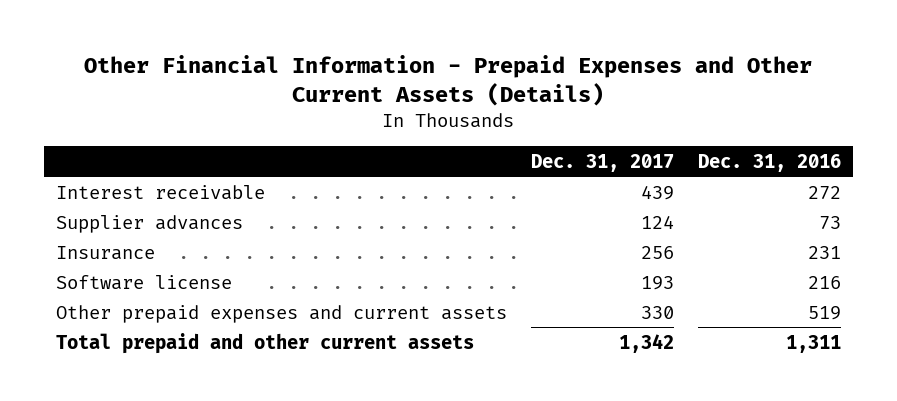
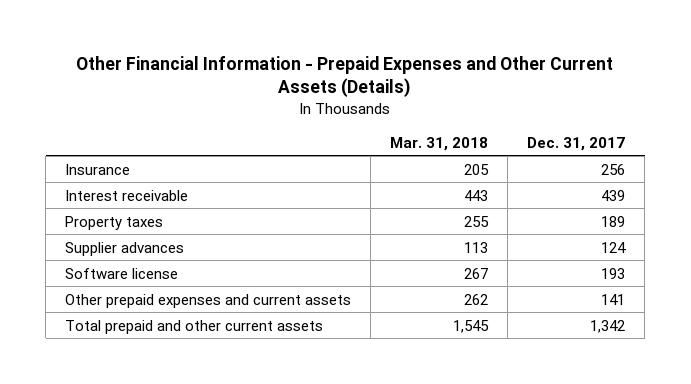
- | Dec. 31, 2017 | Dec. 31, 2016
+ | Mar. 31, 2018 | Dec. 31, 2017
moved up: Insurance | 205 | 256
+ Property taxes | 255 | 189
- Other prepaid expenses and current assets | 330 | 519
+ Other prepaid expenses and current assets | 262 | 141

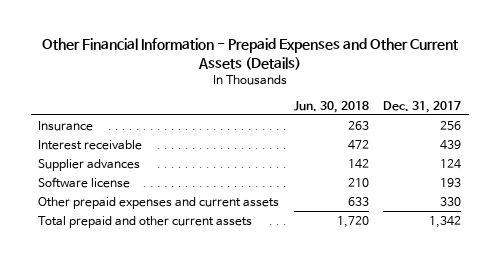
- | Mar. 31, 2018 | Dec. 31, 2017
+ | Jun. 30, 2018 | Dec. 31, 2017
- Property taxes | 255 | 189
- Other prepaid expenses and current assets | 262 | 141
+ Other prepaid expenses and current assets | 633 | 330

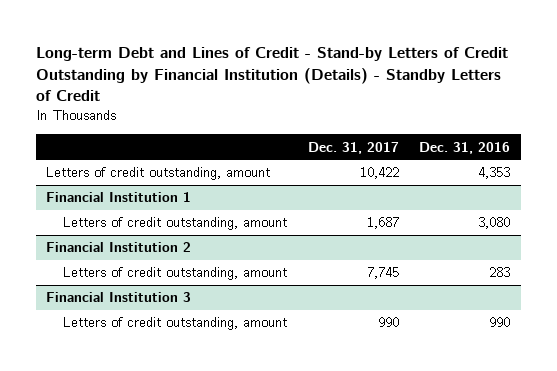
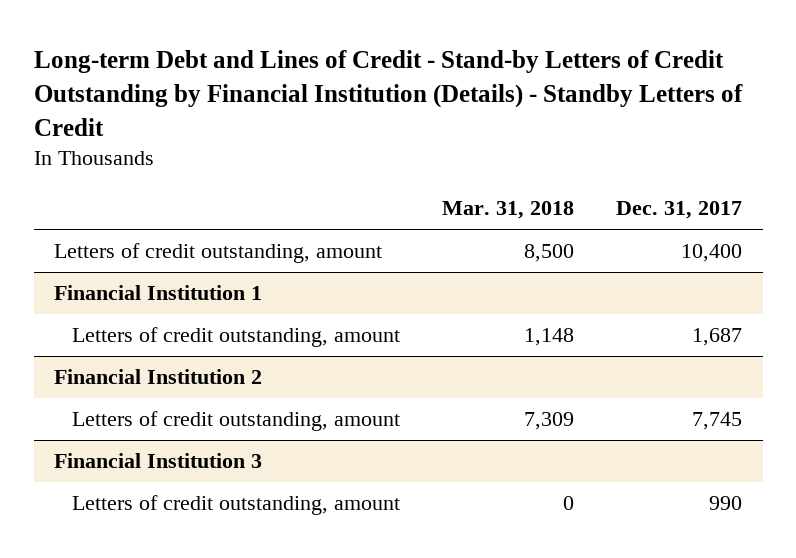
- | Dec. 31, 2017 | Dec. 31, 2016
+ | Mar. 31, 2018 | Dec. 31, 2017
- Letters of credit outstanding, amount | 10,422 | 4,353
+ Letters of credit outstanding, amount | 8,500 | 10,400

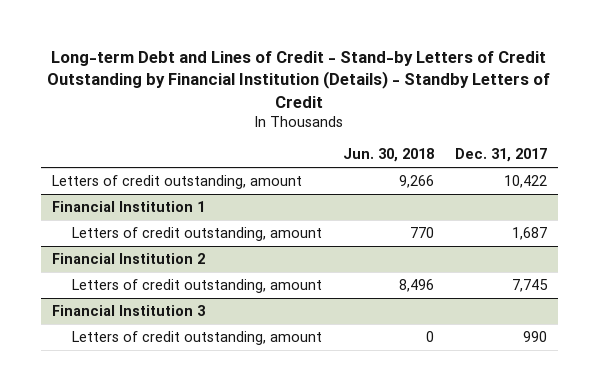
- | Mar. 31, 2018 | Dec. 31, 2017
+ | Jun. 30, 2018 | Dec. 31, 2017
- Letters of credit outstanding, amount | 8,500 | 10,400
+ Letters of credit outstanding, amount | 9,266 | 10,422

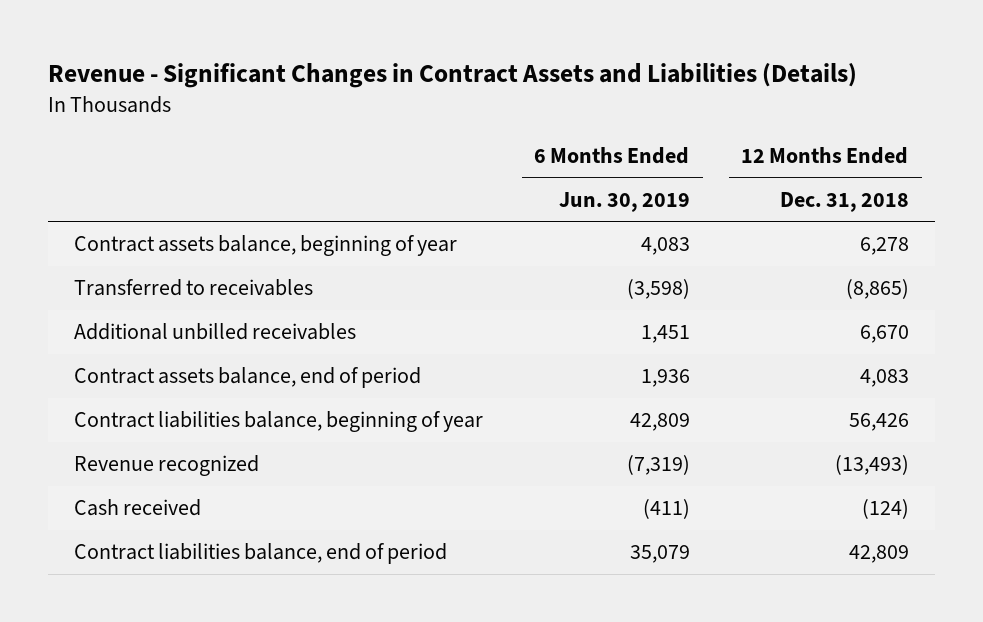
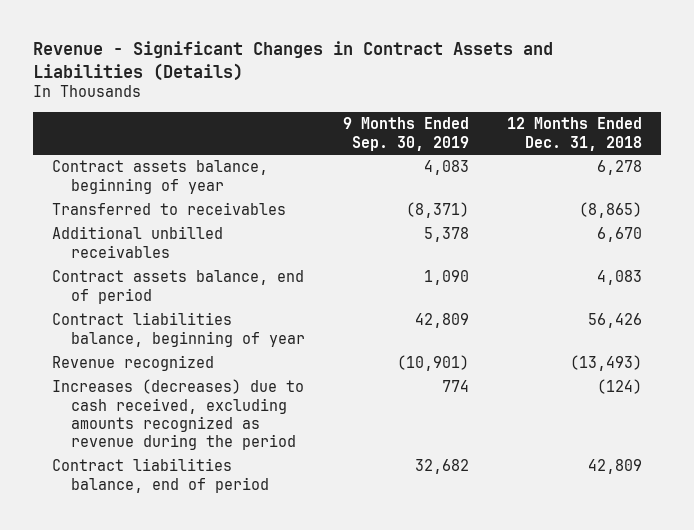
- | 6 Months Ended Jun. 30, 2019 | 12 Months Ended Dec. 31, 2018
+ | 9 Months Ended Sep. 30, 2019 | 12 Months Ended Dec. 31, 2018
- Cash received | (411) | (124)
+ Increases (decreases) due to cash received, excluding amounts recognized as revenue during the period | 774 | (124)

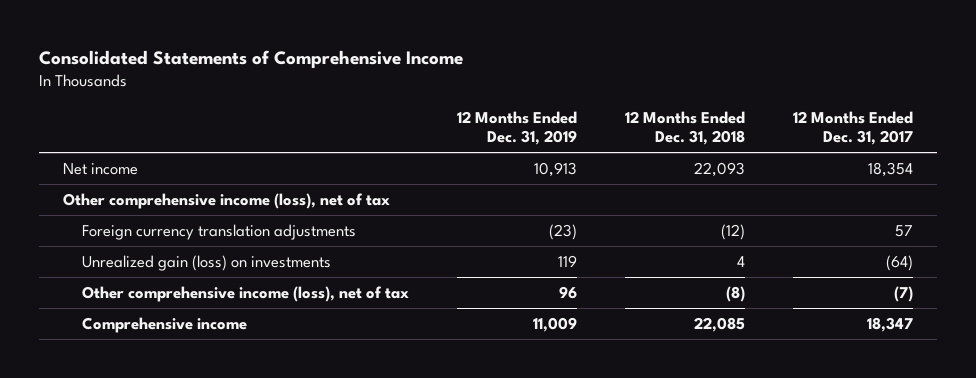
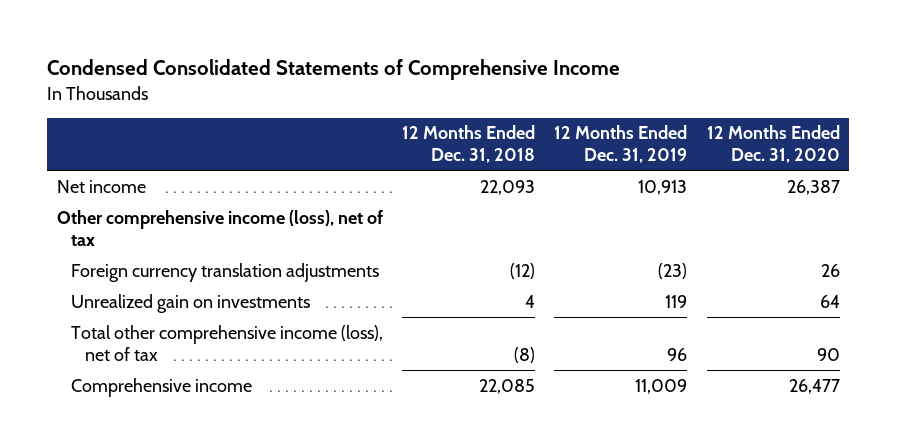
- Consolidated Statements of Comprehensive Income
+ Condensed Consolidated Statements of Comprehensive Income
- | 12 Months Ended Dec. 31, 2019 | 12 Months Ended Dec. 31, 2018 | 12 Months Ended Dec. 31, 2017
+ | 12 Months Ended Dec. 31, 2018 | 12 Months Ended Dec. 31, 2019 | 12 Months Ended Dec. 31, 2020
- Unrealized gain (loss) on investments | 119 | 4 | (64)
- Other comprehensive income (loss), net of tax | 96 | (8) | (7)
+ Unrealized gain on investments | 4 | 119 | 64
+ Total other comprehensive income (loss), net of tax | (8) | 96 | 90

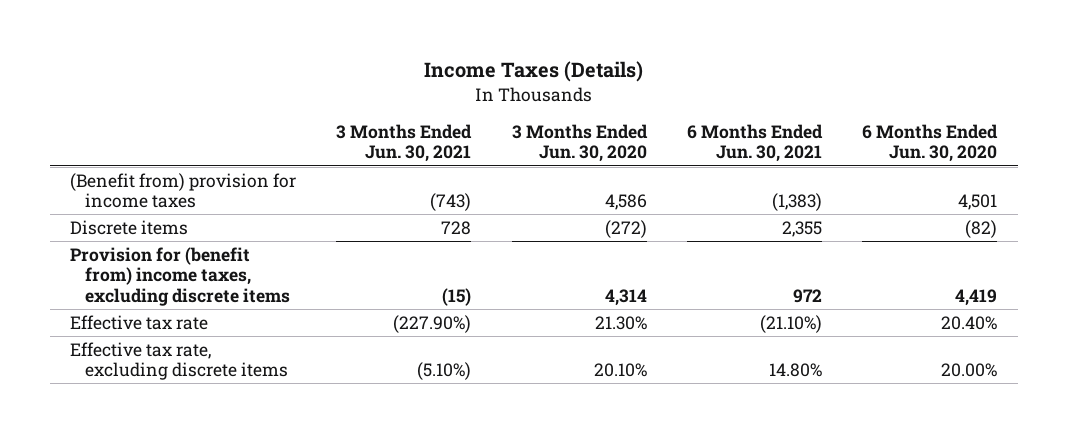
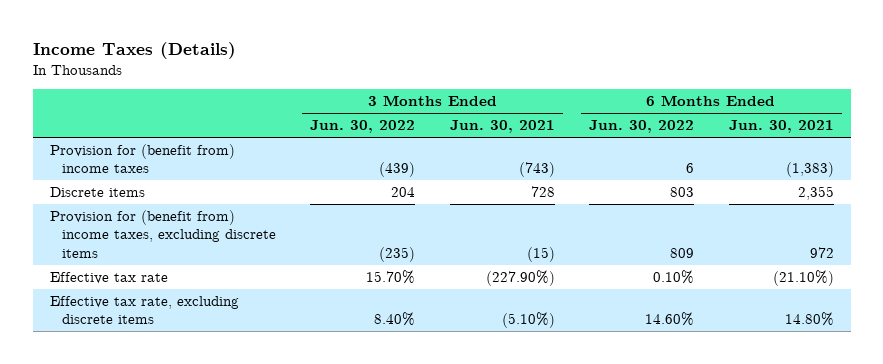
- | 3 Months Ended Jun. 30, 2021 | 3 Months Ended Jun. 30, 2020 | 6 Months Ended Jun. 30, 2021 | 6 Months Ended Jun. 30, 2020
+ | 3 Months Ended Jun. 30, 2022 | 3 Months Ended Jun. 30, 2021 | 6 Months Ended Jun. 30, 2022 | 6 Months Ended Jun. 30, 2021
- (Benefit from) provision for income taxes | (743) | 4,586 | (1,383) | 4,501
+ Provision for (benefit from) income taxes | (439) | (743) | 6 | (1,383)

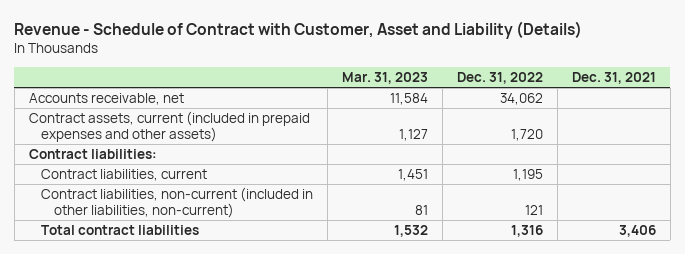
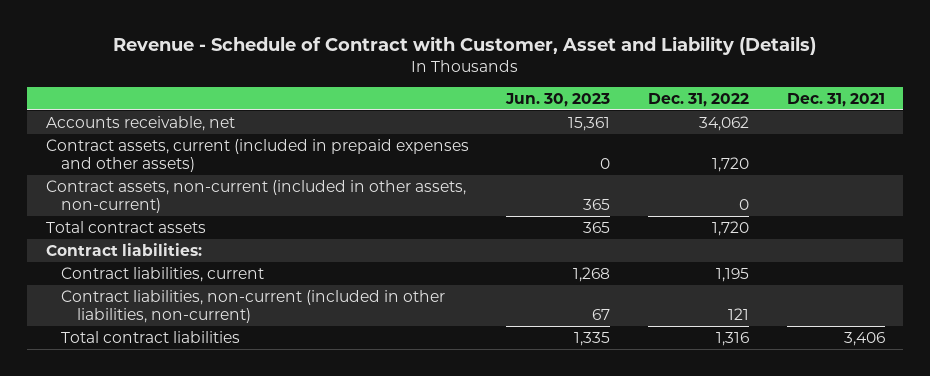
- | Mar. 31, 2023 | Dec. 31, 2022 | Dec. 31, 2021
+ | Jun. 30, 2023 | Dec. 31, 2022 | Dec. 31, 2021
+ Contract assets, non-current (included in other assets, non-current) | 365 | 0 |
+ Total contract assets | 365 | 1,720 |

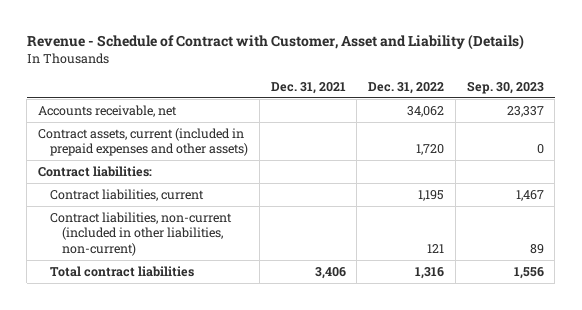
- | Jun. 30, 2023 | Dec. 31, 2022 | Dec. 31, 2021
+ | Dec. 31, 2021 | Dec. 31, 2022 | Sep. 30, 2023
- Contract assets, non-current (included in other assets, non-current) | 365 | 0 |
- Total contract assets | 365 | 1,720 |

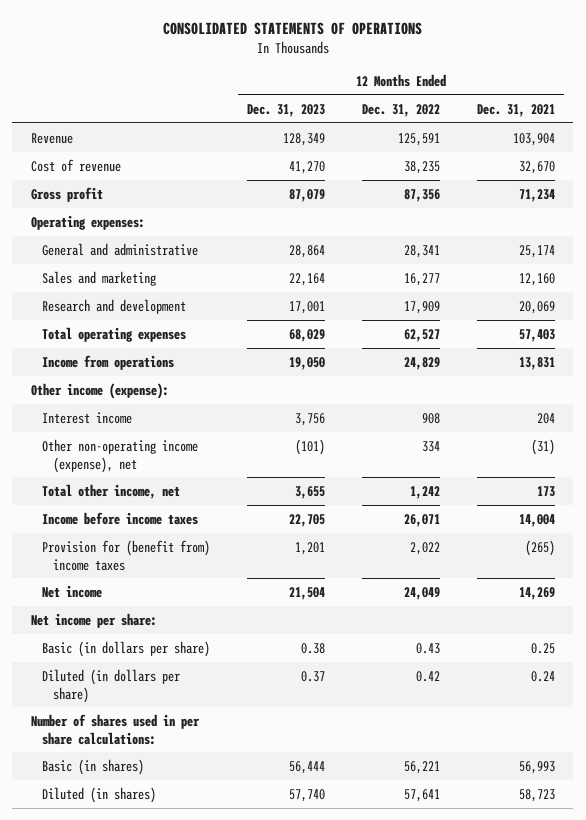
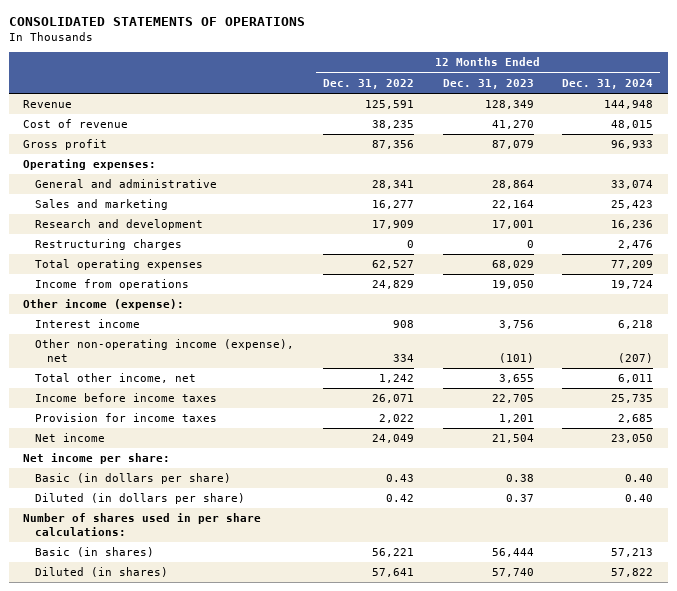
- | 12 Months Ended Dec. 31, 2023 | 12 Months Ended Dec. 31, 2022 | 12 Months Ended Dec. 31, 2021
+ | 12 Months Ended Dec. 31, 2022 | 12 Months Ended Dec. 31, 2023 | 12 Months Ended Dec. 31, 2024
+ Restructuring charges | 0 | 0 | 2,476
- Provision for (benefit from) income taxes | 1,201 | 2,022 | (265)
+ Provision for income taxes | 2,022 | 1,201 | 2,685

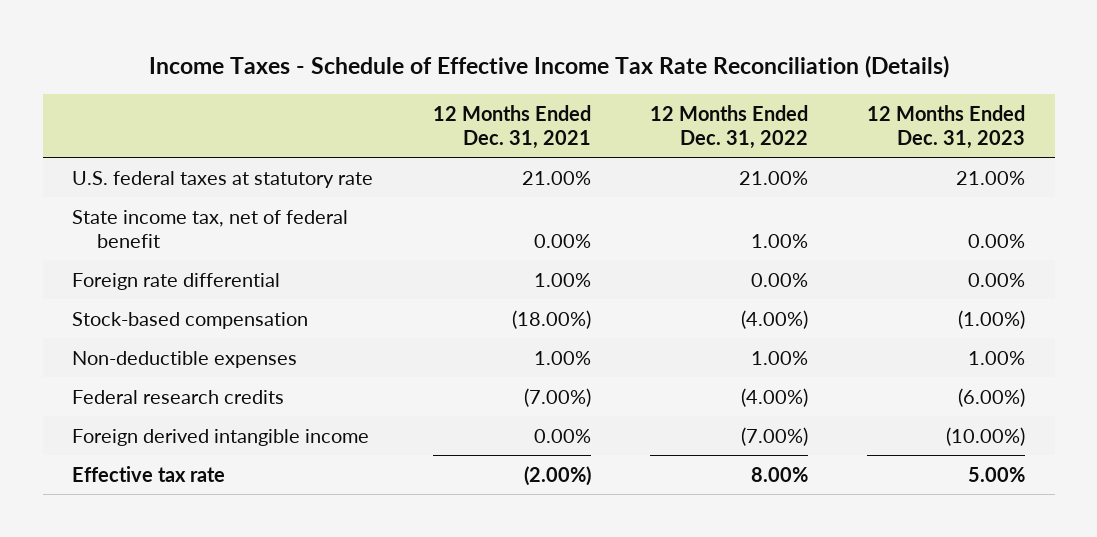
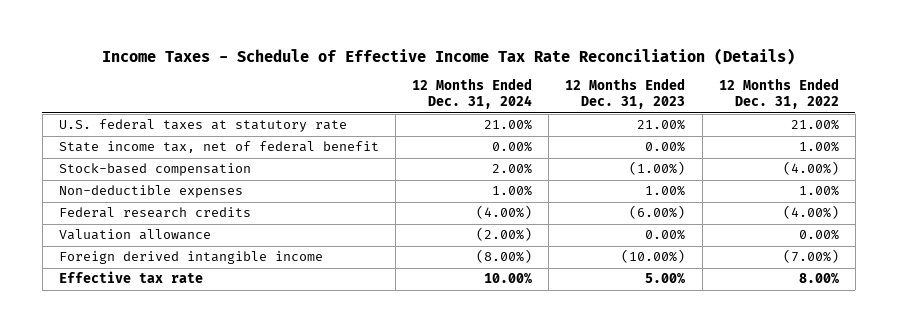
- | 12 Months Ended Dec. 31, 2021 | 12 Months Ended Dec. 31, 2022 | 12 Months Ended Dec. 31, 2023
+ | 12 Months Ended Dec. 31, 2024 | 12 Months Ended Dec. 31, 2023 | 12 Months Ended Dec. 31, 2022
- Foreign rate differential | 1.00% | 0.00% | 0.00%
+ Valuation allowance | (2.00%) | 0.00% | 0.00%

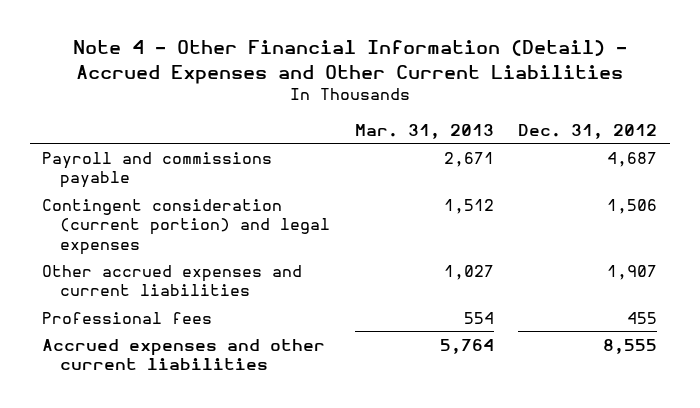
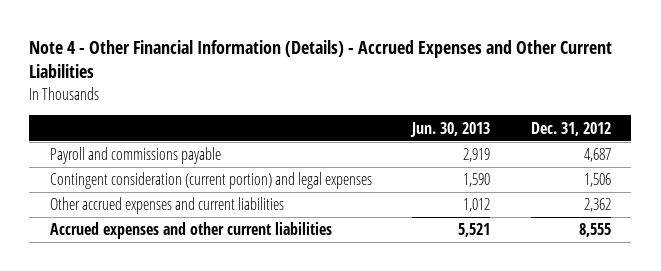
- Note 4 - Other Financial Information (Detail) - Accrued Expenses and Other Current Liabilities
+ Note 4 - Other Financial Information (Details) - Accrued Expenses and Other Current Liabilities
- | Mar. 31, 2013 | Dec. 31, 2012
+ | Jun. 30, 2013 | Dec. 31, 2012
- Other accrued expenses and current liabilities | 1,027 | 1,907
- Professional fees | 554 | 455
+ Other accrued expenses and current liabilities | 1,012 | 2,362

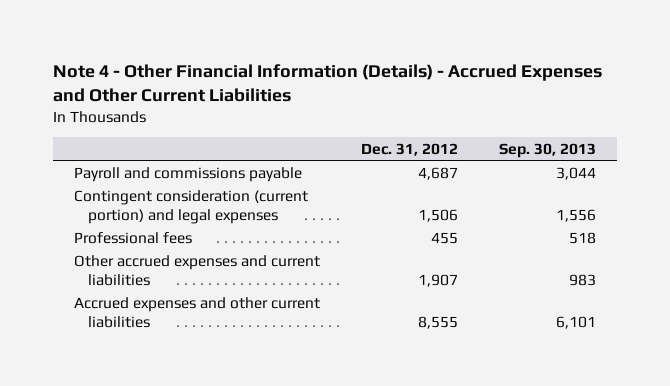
- | Jun. 30, 2013 | Dec. 31, 2012
+ | Dec. 31, 2012 | Sep. 30, 2013
- Other accrued expenses and current liabilities | 1,012 | 2,362
+ Professional fees | 455 | 518
+ Other accrued expenses and current liabilities | 1,907 | 983

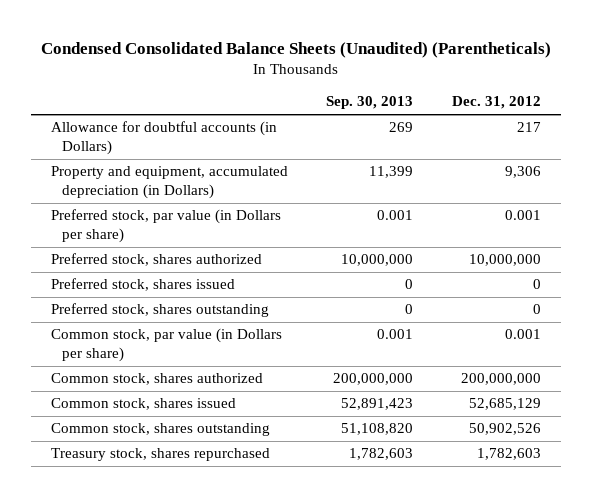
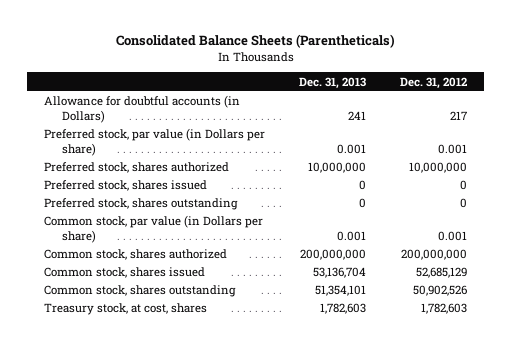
- Condensed Consolidated Balance Sheets (Unaudited) (Parentheticals)
+ Consolidated Balance Sheets (Parentheticals)
- | Sep. 30, 2013 | Dec. 31, 2012
+ | Dec. 31, 2013 | Dec. 31, 2012
- Property and equipment, accumulated depreciation (in Dollars) | 11,399 | 9,306
- Treasury stock, shares repurchased | 1,782,603 | 1,782,603
+ Treasury stock, at cost, shares | 1,782,603 | 1,782,603

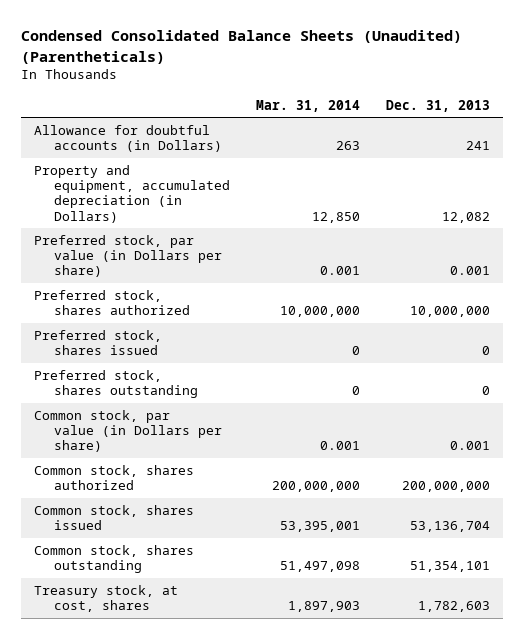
- Consolidated Balance Sheets (Parentheticals)
+ Condensed Consolidated Balance Sheets (Unaudited) (Parentheticals)
- | Dec. 31, 2013 | Dec. 31, 2012
+ | Mar. 31, 2014 | Dec. 31, 2013
+ Property and equipment, accumulated depreciation (in Dollars) | 12,850 | 12,082

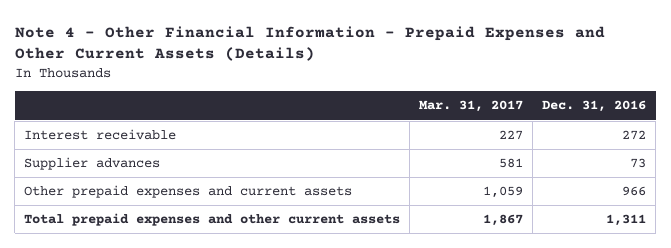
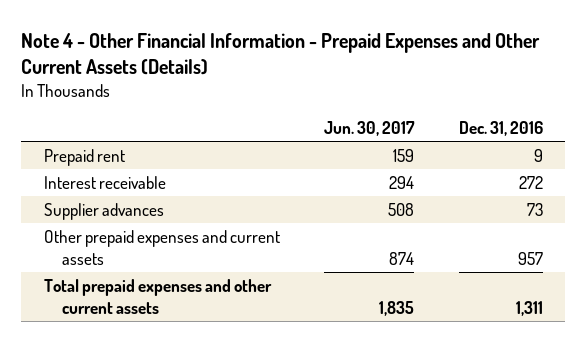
- | Mar. 31, 2017 | Dec. 31, 2016
+ | Jun. 30, 2017 | Dec. 31, 2016
+ Prepaid rent | 159 | 9
- Other prepaid expenses and current assets | 1,059 | 966
+ Other prepaid expenses and current assets | 874 | 957

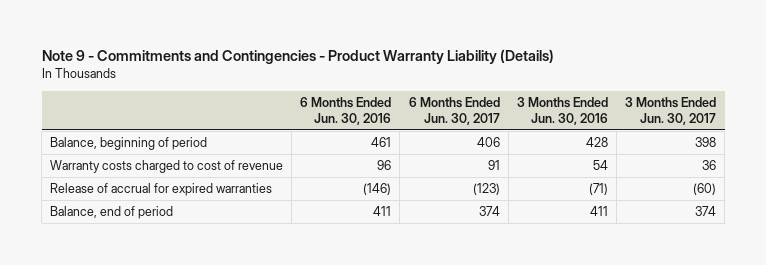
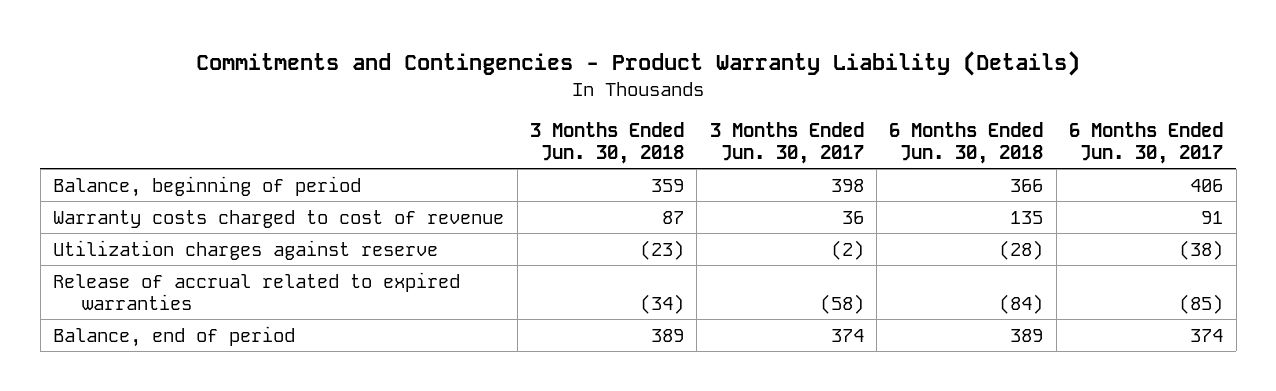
- Note 9 - Commitments and Contingencies - Product Warranty Liability (Details)
+ Commitments and Contingencies - Product Warranty Liability (Details)
- | 6 Months Ended Jun. 30, 2016 | 6 Months Ended Jun. 30, 2017 | 3 Months Ended Jun. 30, 2016 | 3 Months Ended Jun. 30, 2017
+ | 3 Months Ended Jun. 30, 2018 | 3 Months Ended Jun. 30, 2017 | 6 Months Ended Jun. 30, 2018 | 6 Months Ended Jun. 30, 2017
- Release of accrual for expired warranties | (146) | (123) | (71) | (60)
+ Utilization charges against reserve | (23) | (2) | (28) | (38)
+ Release of accrual related to expired warranties | (34) | (58) | (84) | (85)

